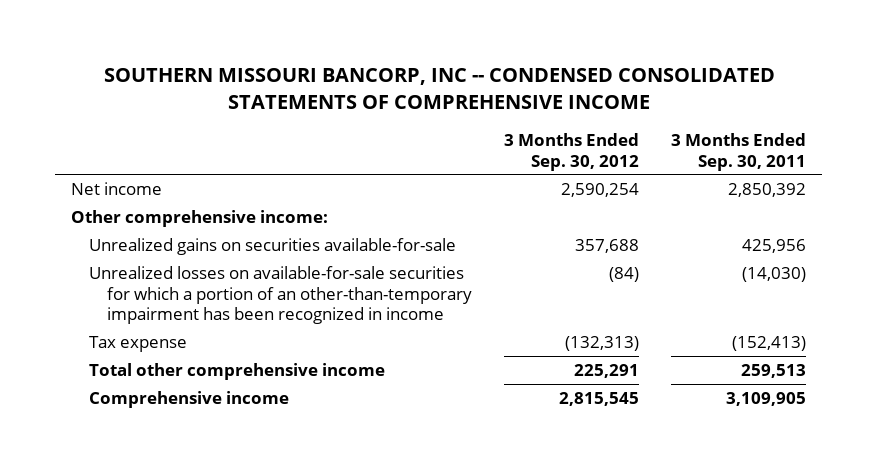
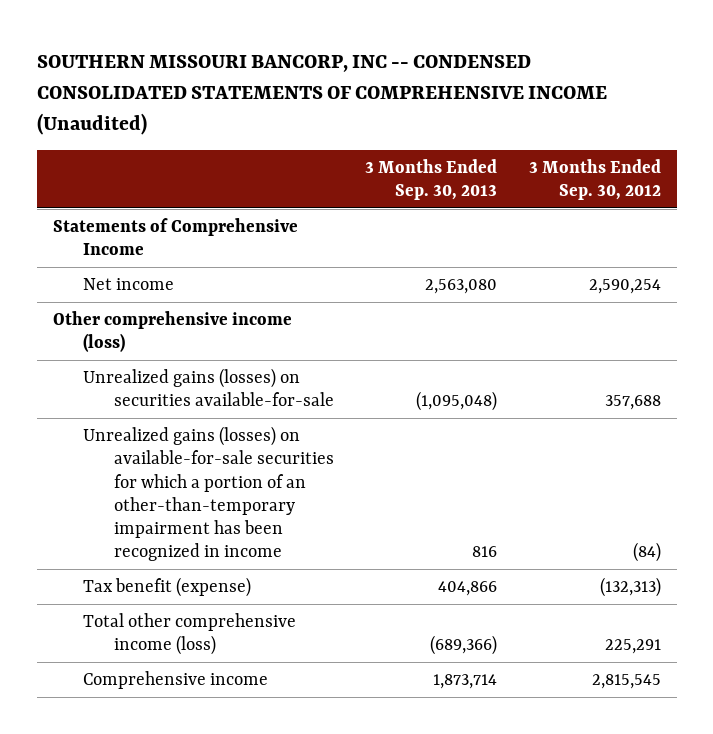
- SOUTHERN MISSOURI BANCORP, INC -- CONDENSED CONSOLIDATED STATEMENTS OF COMPREHENSIVE INCOME
+ SOUTHERN MISSOURI BANCORP, INC -- CONDENSED CONSOLIDATED STATEMENTS OF COMPREHENSIVE INCOME (Unaudited)
- | 3 Months Ended Sep. 30, 2012 | 3 Months Ended Sep. 30, 2011
+ | 3 Months Ended Sep. 30, 2013 | 3 Months Ended Sep. 30, 2012
+ Statements of Comprehensive Income
- Other comprehensive income:
- Unrealized gains on securities available-for-sale | 357,688 | 425,956
- Unrealized losses on available-for-sale securities for which a portion of an other-than-temporary impairment has been recognized in income | (84) | (14,030)
- Tax expense | (132,313) | (152,413)
- Total other comprehensive income | 225,291 | 259,513
+ Other comprehensive income (loss)
+ Unrealized gains (losses) on securities available-for-sale | (1,095,048) | 357,688
+ Unrealized gains (losses) on available-for-sale securities for which a portion of an other-than-temporary impairment has been recognized in income | 816 | (84)
+ Tax benefit (expense) | 404,866 | (132,313)
+ Total other comprehensive income (loss) | (689,366) | 225,291

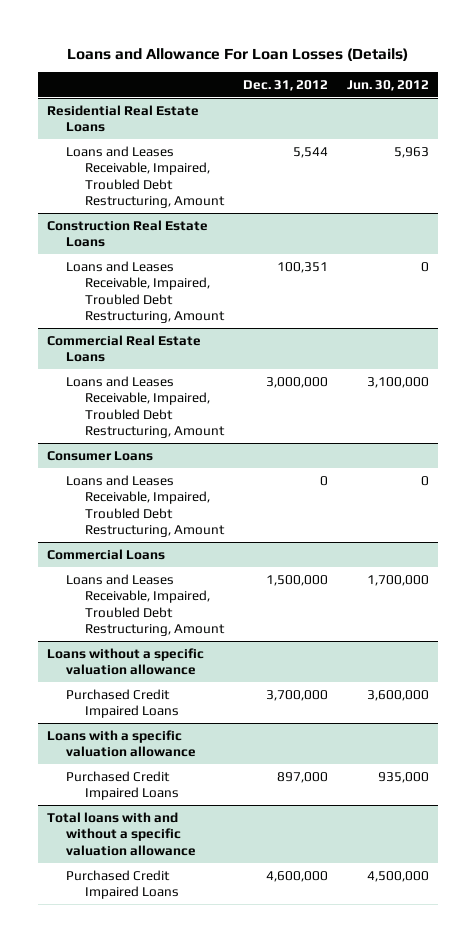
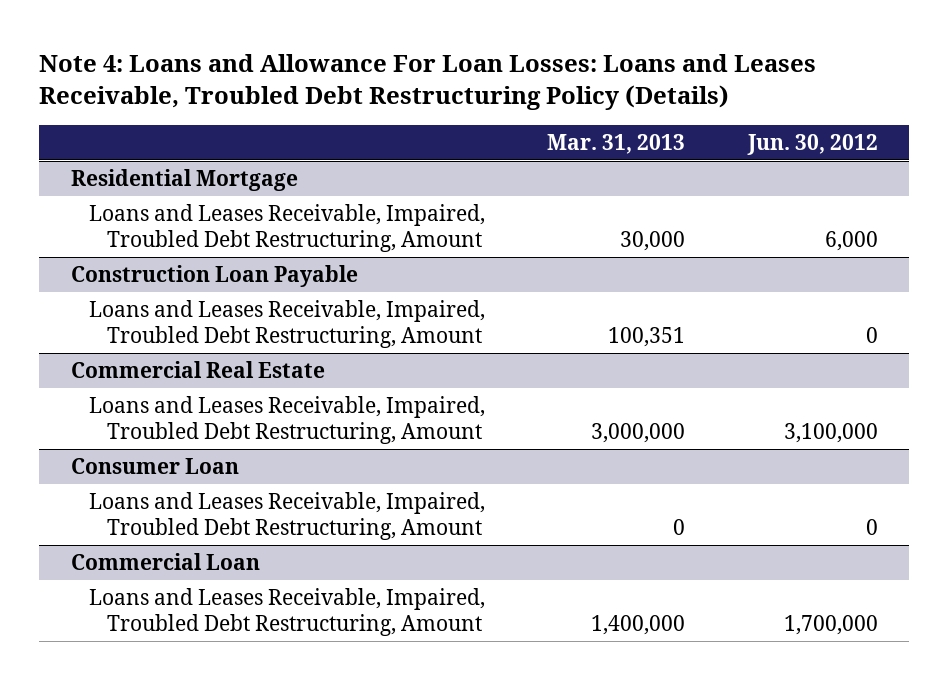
- Loans and Allowance For Loan Losses (Details)
+ Note 4: Loans and Allowance For Loan Losses: Loans and Leases Receivable, Troubled Debt Restructuring Policy (Details)
- | Dec. 31, 2012 | Jun. 30, 2012
+ | Mar. 31, 2013 | Jun. 30, 2012
- Residential Real Estate Loans
- Loans and Leases Receivable, Impaired, Troubled Debt Restructuring, Amount | 5,544 | 5,963
- Construction Real Estate Loans
+ Residential Mortgage
+ Loans and Leases Receivable, Impaired, Troubled Debt Restructuring, Amount | 30,000 | 6,000
+ Construction Loan Payable
- Commercial Real Estate Loans
+ Commercial Real Estate
- Consumer Loans
+ Consumer Loan
- Commercial Loans
+ Commercial Loan
- Loans without a specific valuation allowance
- Purchased Credit Impaired Loans | 3,700,000 | 3,600,000
- Loans with a specific valuation allowance
- Purchased Credit Impaired Loans | 897,000 | 935,000
- Total loans with and without a specific valuation allowance
- Purchased Credit Impaired Loans | 4,600,000 | 4,500,000

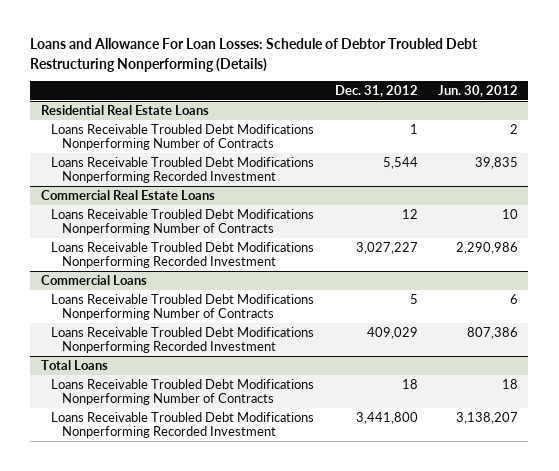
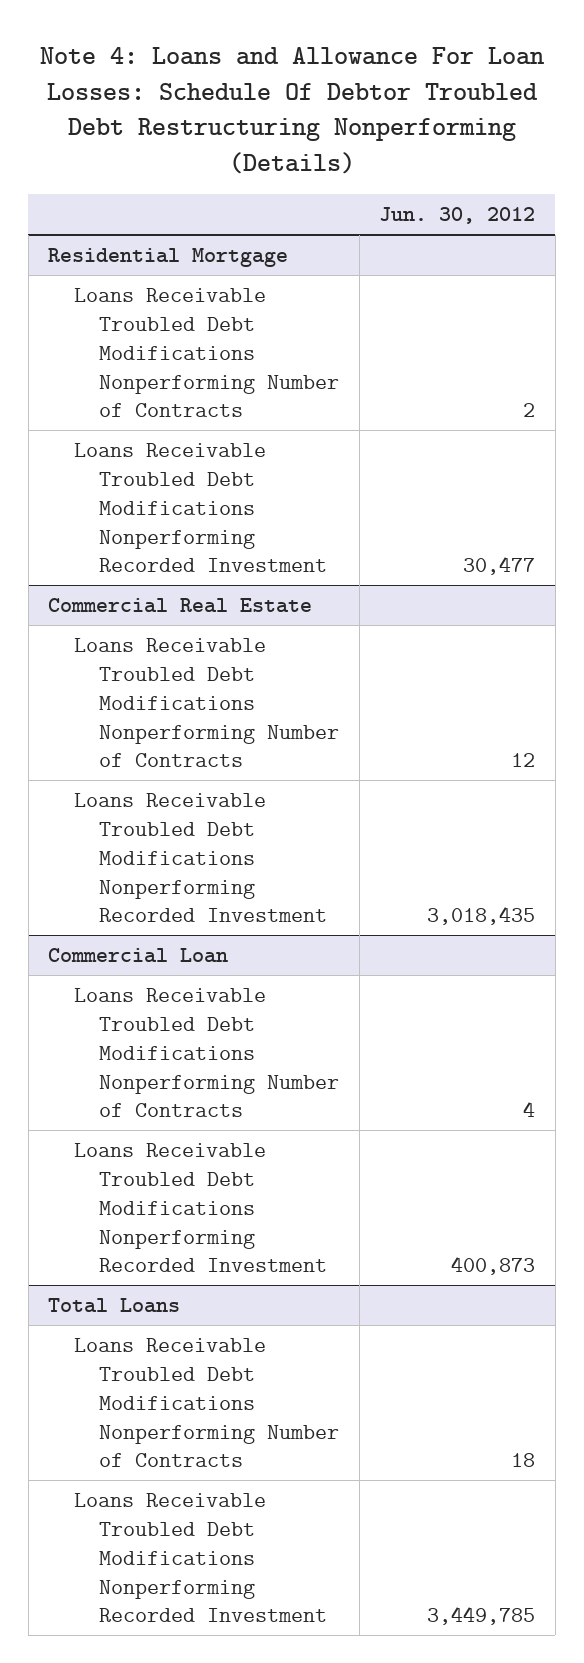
- Loans and Allowance For Loan Losses: Schedule of Debtor Troubled Debt Restructuring Nonperforming (Details)
+ Note 4: Loans and Allowance For Loan Losses: Schedule Of Debtor Troubled Debt Restructuring Nonperforming (Details)
- | Dec. 31, 2012 | Jun. 30, 2012
+ | Jun. 30, 2012
- Residential Real Estate Loans
+ Residential Mortgage
- Loans Receivable Troubled Debt Modifications Nonperforming Recorded Investment | 5,544 | 39,835
- Commercial Real Estate Loans
- Loans Receivable Troubled Debt Modifications Nonperforming Number of Contracts | 12 | 10
- Loans Receivable Troubled Debt Modifications Nonperforming Recorded Investment | 3,027,227 | 2,290,986
- Commercial Loans
- Loans Receivable Troubled Debt Modifications Nonperforming Number of Contracts | 5 | 6
- Loans Receivable Troubled Debt Modifications Nonperforming Recorded Investment | 409,029 | 807,386
+ Loans Receivable Troubled Debt Modifications Nonperforming Recorded Investment | 30,477
+ Commercial Real Estate
+ Loans Receivable Troubled Debt Modifications Nonperforming Number of Contracts | 12
+ Loans Receivable Troubled Debt Modifications Nonperforming Recorded Investment | 3,018,435
+ Commercial Loan
+ Loans Receivable Troubled Debt Modifications Nonperforming Number of Contracts | 4
+ Loans Receivable Troubled Debt Modifications Nonperforming Recorded Investment | 400,873
@ Total Loans
- Loans Receivable Troubled Debt Modifications Nonperforming Recorded Investment | 3,441,800 | 3,138,207
+ Loans Receivable Troubled Debt Modifications Nonperforming Recorded Investment | 3,449,785

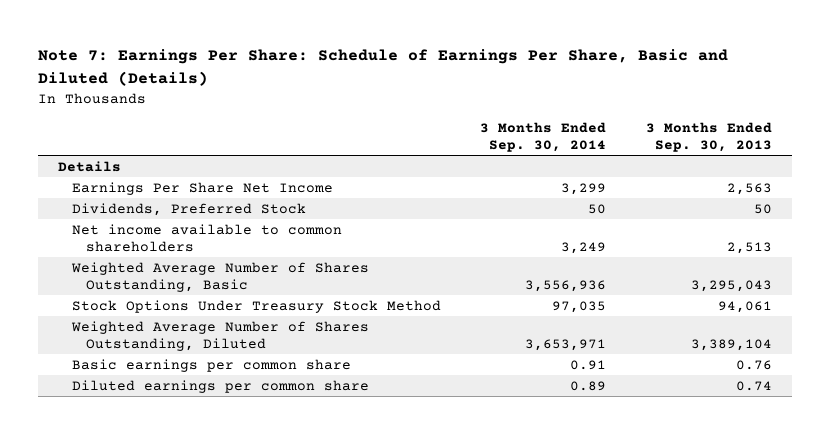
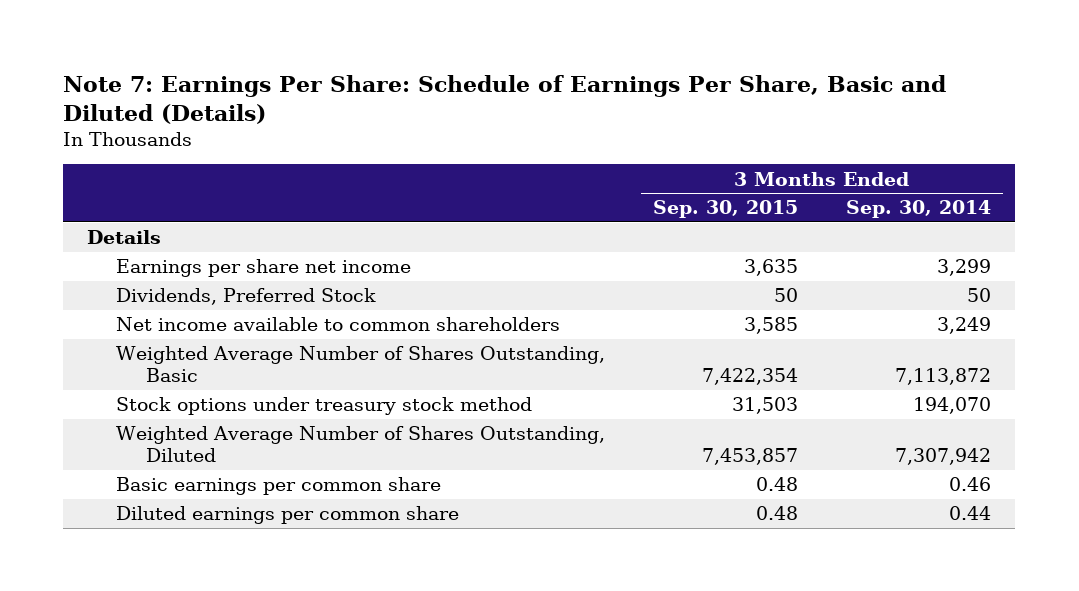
- | 3 Months Ended Sep. 30, 2014 | 3 Months Ended Sep. 30, 2013
+ | 3 Months Ended Sep. 30, 2015 | 3 Months Ended Sep. 30, 2014
- Earnings Per Share Net Income | 3,299 | 2,563
+ Earnings per share net income | 3,635 | 3,299
- Weighted Average Number of Shares Outstanding, Basic | 3,556,936 | 3,295,043
- Stock Options Under Treasury Stock Method | 97,035 | 94,061
- Weighted Average Number of Shares Outstanding, Diluted | 3,653,971 | 3,389,104
- Basic earnings per common share | 0.91 | 0.76
- Diluted earnings per common share | 0.89 | 0.74
+ Weighted Average Number of Shares Outstanding, Basic | 7,422,354 | 7,113,872
+ Stock options under treasury stock method | 31,503 | 194,070
+ Weighted Average Number of Shares Outstanding, Diluted | 7,453,857 | 7,307,942
+ Basic earnings per common share | 0.48 | 0.46
+ Diluted earnings per common share | 0.48 | 0.44

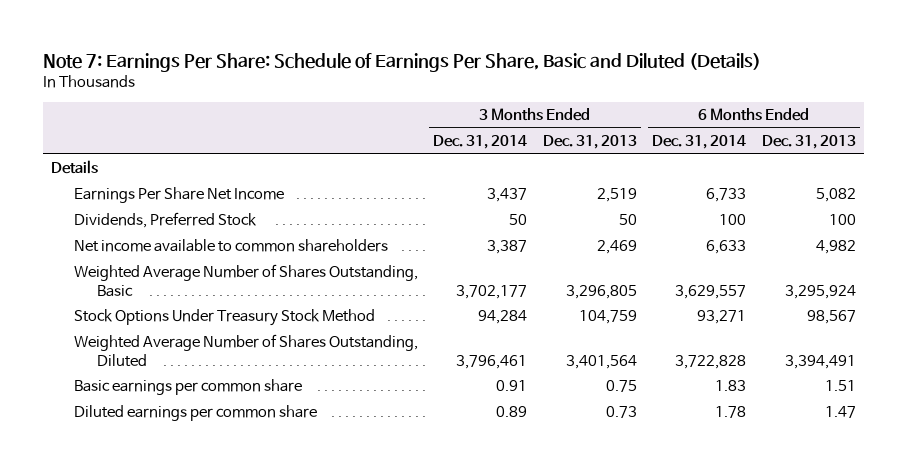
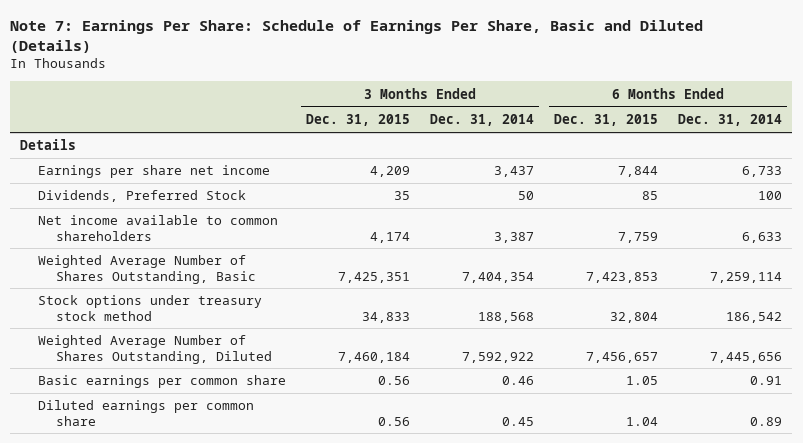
- | 3 Months Ended Dec. 31, 2014 | 3 Months Ended Dec. 31, 2013 | 6 Months Ended Dec. 31, 2014 | 6 Months Ended Dec. 31, 2013
+ | 3 Months Ended Dec. 31, 2015 | 3 Months Ended Dec. 31, 2014 | 6 Months Ended Dec. 31, 2015 | 6 Months Ended Dec. 31, 2014
- Earnings Per Share Net Income | 3,437 | 2,519 | 6,733 | 5,082
+ Earnings per share net income | 4,209 | 3,437 | 7,844 | 6,733
- Weighted Average Number of Shares Outstanding, Basic | 3,702,177 | 3,296,805 | 3,629,557 | 3,295,924
- Stock Options Under Treasury Stock Method | 94,284 | 104,759 | 93,271 | 98,567
- Weighted Average Number of Shares Outstanding, Diluted | 3,796,461 | 3,401,564 | 3,722,828 | 3,394,491
- Basic earnings per common share | 0.91 | 0.75 | 1.83 | 1.51
- Diluted earnings per common share | 0.89 | 0.73 | 1.78 | 1.47
+ Weighted Average Number of Shares Outstanding, Basic | 7,425,351 | 7,404,354 | 7,423,853 | 7,259,114
+ Stock options under treasury stock method | 34,833 | 188,568 | 32,804 | 186,542
+ Weighted Average Number of Shares Outstanding, Diluted | 7,460,184 | 7,592,922 | 7,456,657 | 7,445,656
+ Basic earnings per common share | 0.56 | 0.46 | 1.05 | 0.91
+ Diluted earnings per common share | 0.56 | 0.45 | 1.04 | 0.89

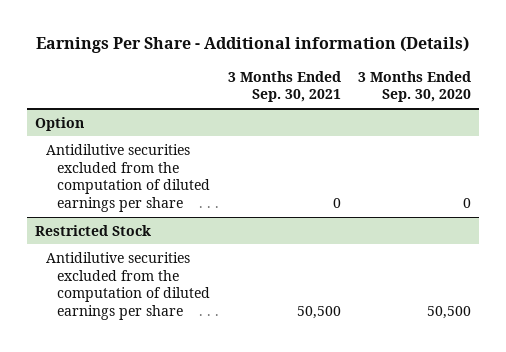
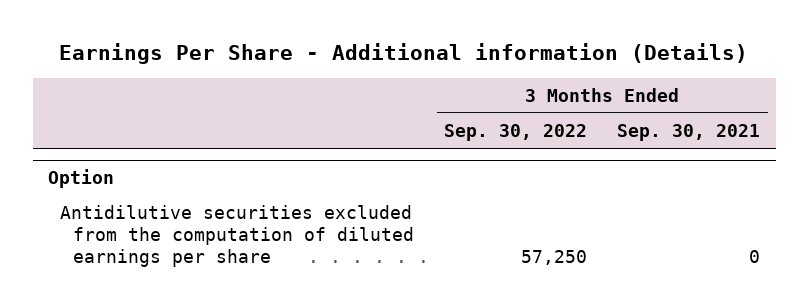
- | 3 Months Ended Sep. 30, 2021 | 3 Months Ended Sep. 30, 2020
+ | 3 Months Ended Sep. 30, 2022 | 3 Months Ended Sep. 30, 2021
- Restricted Stock
- Antidilutive securities excluded from the computation of diluted earnings per share | 50,500 | 50,500

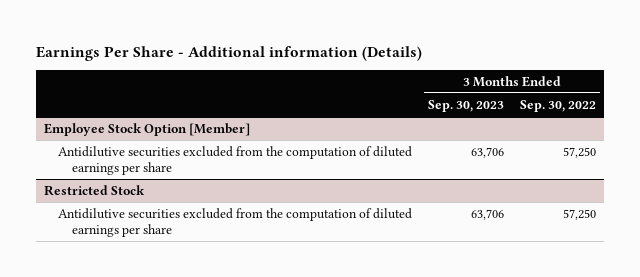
- | 3 Months Ended Sep. 30, 2022 | 3 Months Ended Sep. 30, 2021
+ | 3 Months Ended Sep. 30, 2023 | 3 Months Ended Sep. 30, 2022
- Option
+ Employee Stock Option [Member]
+ Restricted Stock
+ Antidilutive securities excluded from the computation of diluted earnings per share | 63,706 | 57,250

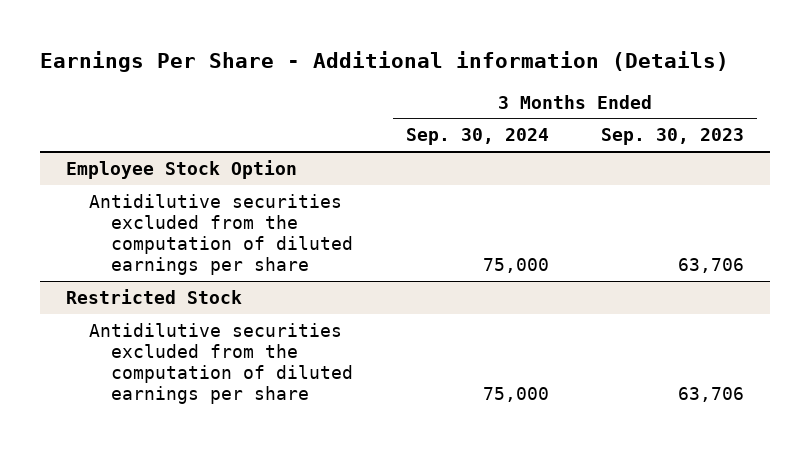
- | 3 Months Ended Sep. 30, 2023 | 3 Months Ended Sep. 30, 2022
+ | 3 Months Ended Sep. 30, 2024 | 3 Months Ended Sep. 30, 2023
- Employee Stock Option [Member]
+ Employee Stock Option

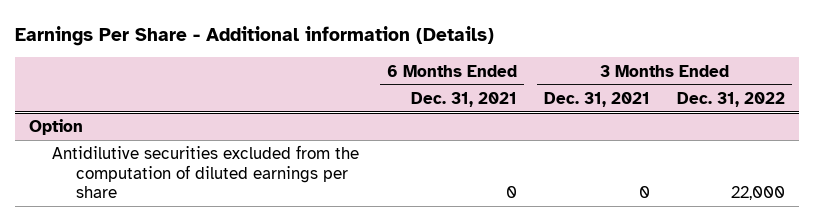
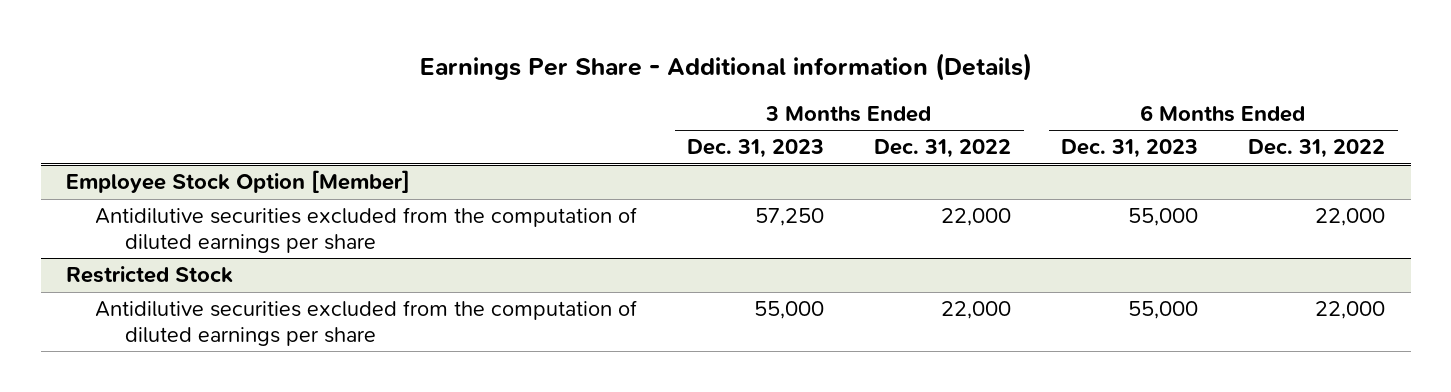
- | 6 Months Ended Dec. 31, 2021 | 3 Months Ended Dec. 31, 2021 | 3 Months Ended Dec. 31, 2022
+ | 3 Months Ended Dec. 31, 2023 | 3 Months Ended Dec. 31, 2022 | 6 Months Ended Dec. 31, 2023 | 6 Months Ended Dec. 31, 2022
- Option
+ Employee Stock Option [Member]
+ Restricted Stock
+ Antidilutive securities excluded from the computation of diluted earnings per share | 55,000 | 22,000 | 55,000 | 22,000

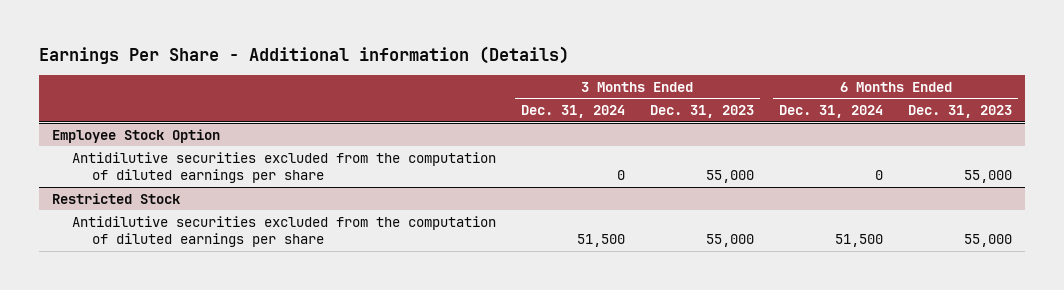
- | 3 Months Ended Dec. 31, 2023 | 3 Months Ended Dec. 31, 2022 | 6 Months Ended Dec. 31, 2023 | 6 Months Ended Dec. 31, 2022
+ | 3 Months Ended Dec. 31, 2024 | 3 Months Ended Dec. 31, 2023 | 6 Months Ended Dec. 31, 2024 | 6 Months Ended Dec. 31, 2023
- Employee Stock Option [Member]
- Antidilutive securities excluded from the computation of diluted earnings per share | 57,250 | 22,000 | 55,000 | 22,000
+ Employee Stock Option
+ Antidilutive securities excluded from the computation of diluted earnings per share | 0 | 55,000 | 0 | 55,000

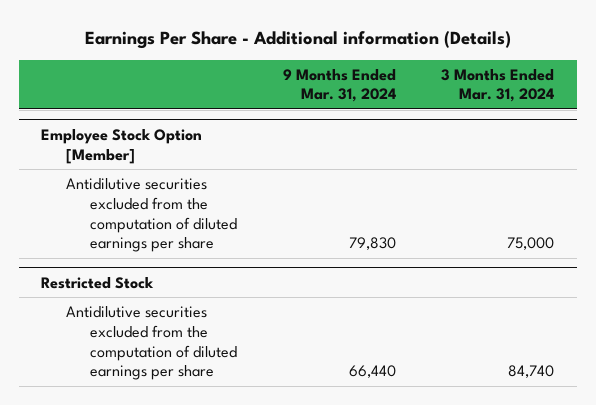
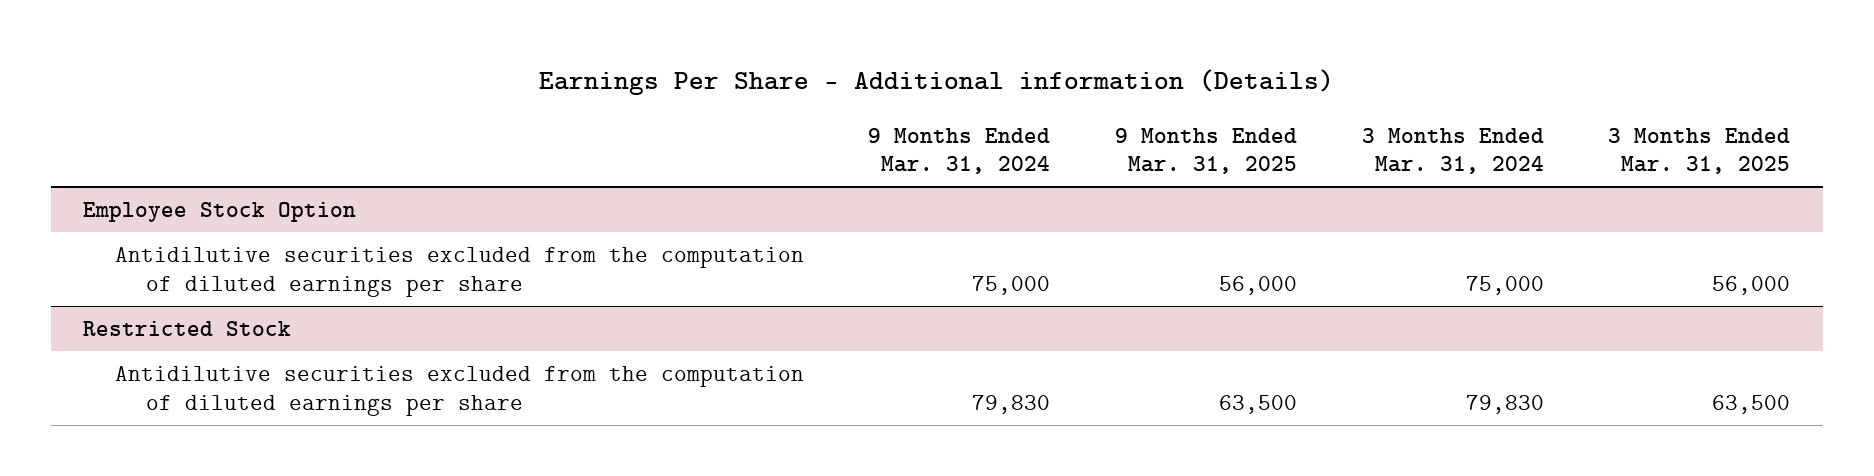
- | 9 Months Ended Mar. 31, 2024 | 3 Months Ended Mar. 31, 2024
+ | 9 Months Ended Mar. 31, 2024 | 9 Months Ended Mar. 31, 2025 | 3 Months Ended Mar. 31, 2024 | 3 Months Ended Mar. 31, 2025
- Employee Stock Option [Member]
- Antidilutive securities excluded from the computation of diluted earnings per share | 79,830 | 75,000
+ Employee Stock Option
+ Antidilutive securities excluded from the computation of diluted earnings per share | 75,000 | 56,000 | 75,000 | 56,000
@ Restricted Stock
- Antidilutive securities excluded from the computation of diluted earnings per share | 66,440 | 84,740
+ Antidilutive securities excluded from the computation of diluted earnings per share | 79,830 | 63,500 | 79,830 | 63,500

